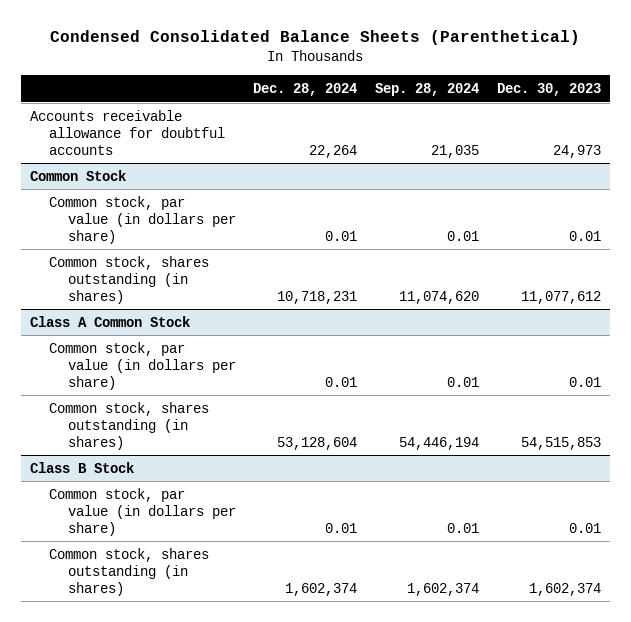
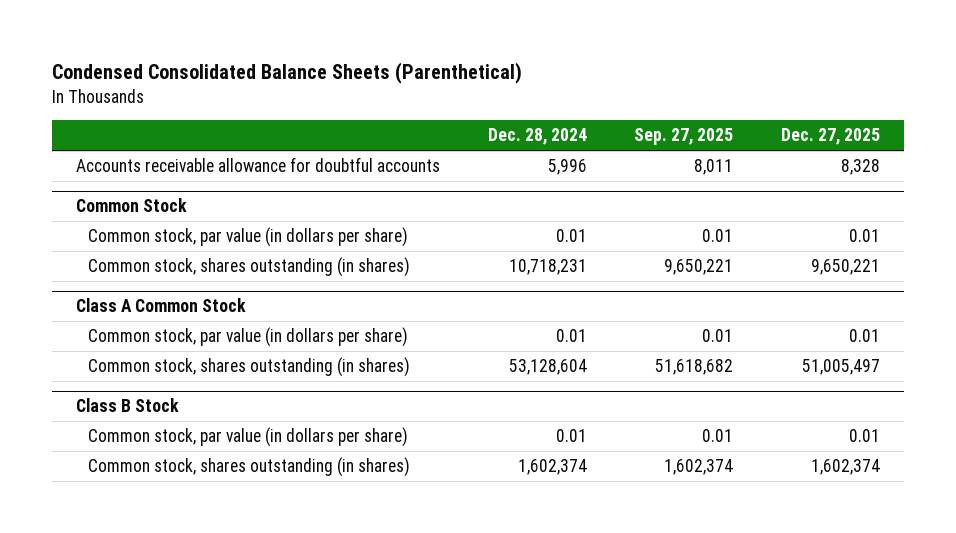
- | Dec. 28, 2024 | Sep. 28, 2024 | Dec. 30, 2023
+ | Dec. 28, 2024 | Sep. 27, 2025 | Dec. 27, 2025
- Accounts receivable allowance for doubtful accounts | 22,264 | 21,035 | 24,973
+ Accounts receivable allowance for doubtful accounts | 5,996 | 8,011 | 8,328

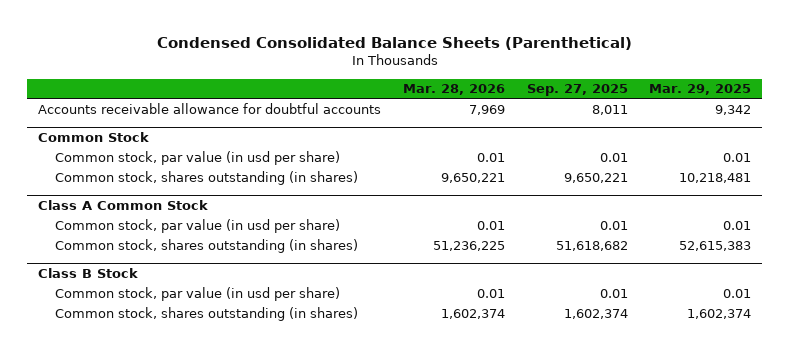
- | Dec. 28, 2024 | Sep. 27, 2025 | Dec. 27, 2025
+ | Mar. 28, 2026 | Sep. 27, 2025 | Mar. 29, 2025
@ Common Stock
- Common stock, par value (in dollars per share) | 0.01 | 0.01 | 0.01
+ Common stock, par value (in usd per share) | 0.01 | 0.01 | 0.01
@ Class A Common Stock
- Common stock, par value (in dollars per share) | 0.01 | 0.01 | 0.01
+ Common stock, par value (in usd per share) | 0.01 | 0.01 | 0.01
@ Class B Stock
- Common stock, par value (in dollars per share) | 0.01 | 0.01 | 0.01
+ Common stock, par value (in usd per share) | 0.01 | 0.01 | 0.01

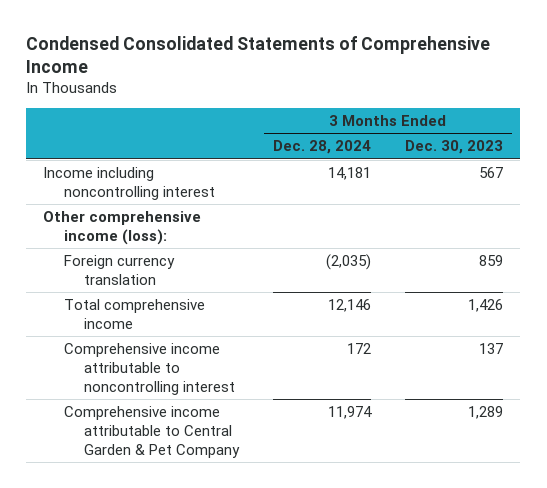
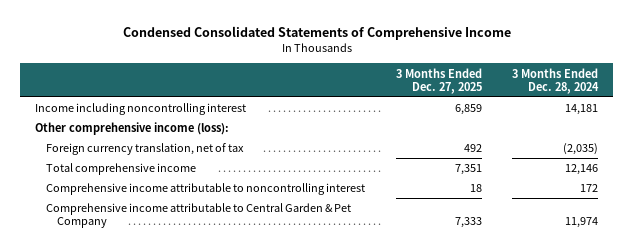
- | 3 Months Ended Dec. 28, 2024 | 3 Months Ended Dec. 30, 2023
+ | 3 Months Ended Dec. 27, 2025 | 3 Months Ended Dec. 28, 2024
- Foreign currency translation | (2,035) | 859
+ Foreign currency translation, net of tax | 492 | (2,035)

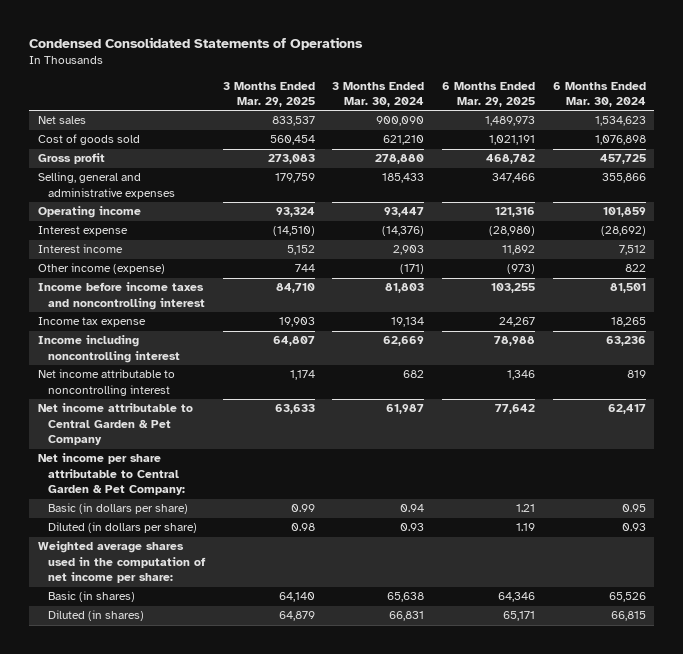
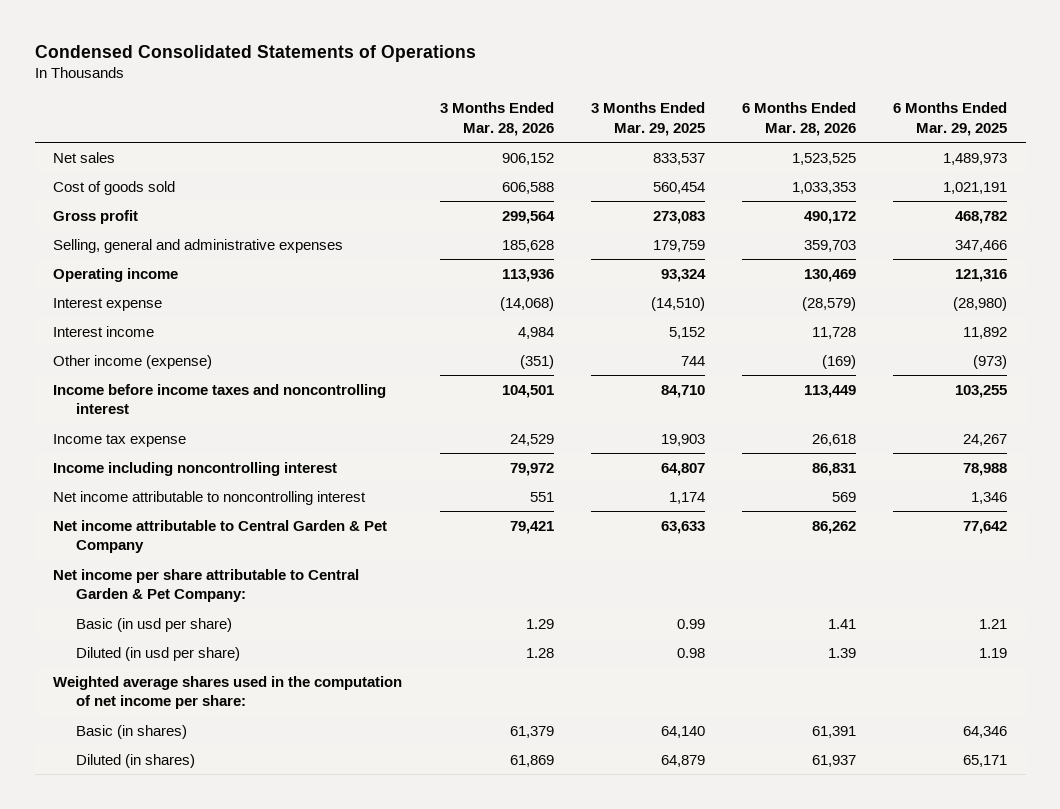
- | 3 Months Ended Mar. 29, 2025 | 3 Months Ended Mar. 30, 2024 | 6 Months Ended Mar. 29, 2025 | 6 Months Ended Mar. 30, 2024
+ | 3 Months Ended Mar. 28, 2026 | 3 Months Ended Mar. 29, 2025 | 6 Months Ended Mar. 28, 2026 | 6 Months Ended Mar. 29, 2025
- Basic (in dollars per share) | 0.99 | 0.94 | 1.21 | 0.95
- Diluted (in dollars per share) | 0.98 | 0.93 | 1.19 | 0.93
+ Basic (in usd per share) | 1.29 | 0.99 | 1.41 | 1.21
+ Diluted (in usd per share) | 1.28 | 0.98 | 1.39 | 1.19

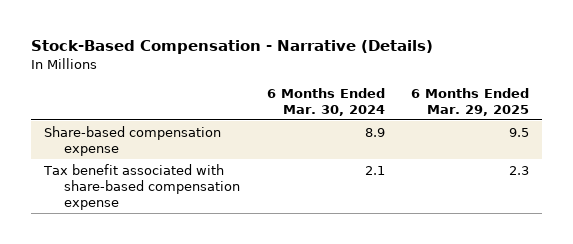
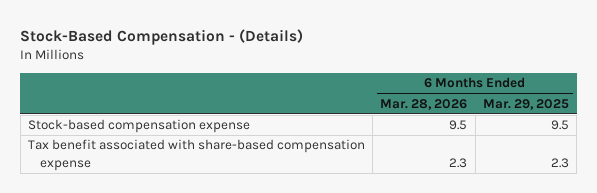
- Stock-Based Compensation - Narrative (Details)
+ Stock-Based Compensation - (Details)
- | 6 Months Ended Mar. 30, 2024 | 6 Months Ended Mar. 29, 2025
+ | 6 Months Ended Mar. 28, 2026 | 6 Months Ended Mar. 29, 2025
- Share-based compensation expense | 8.9 | 9.5
+ Stock-based compensation expense | 9.5 | 9.5

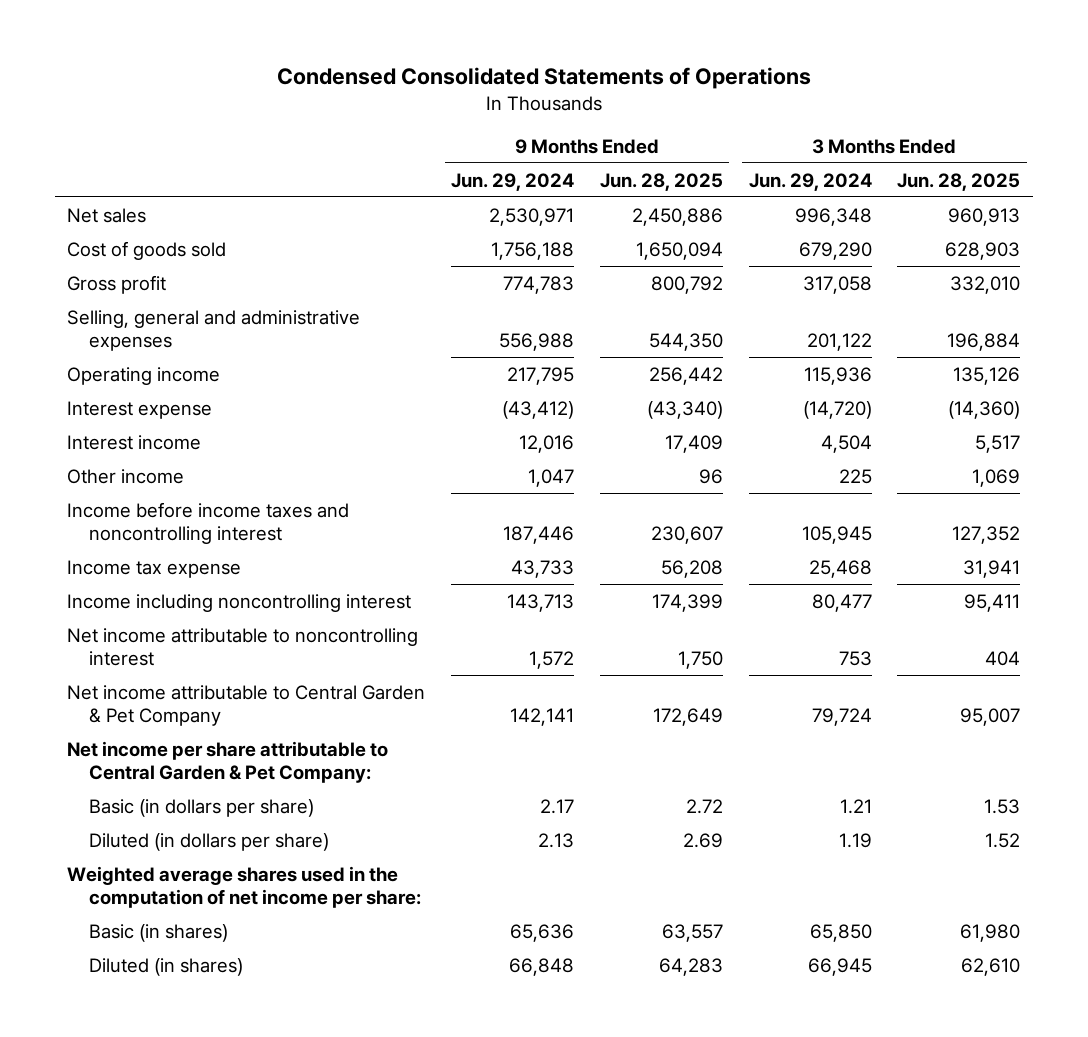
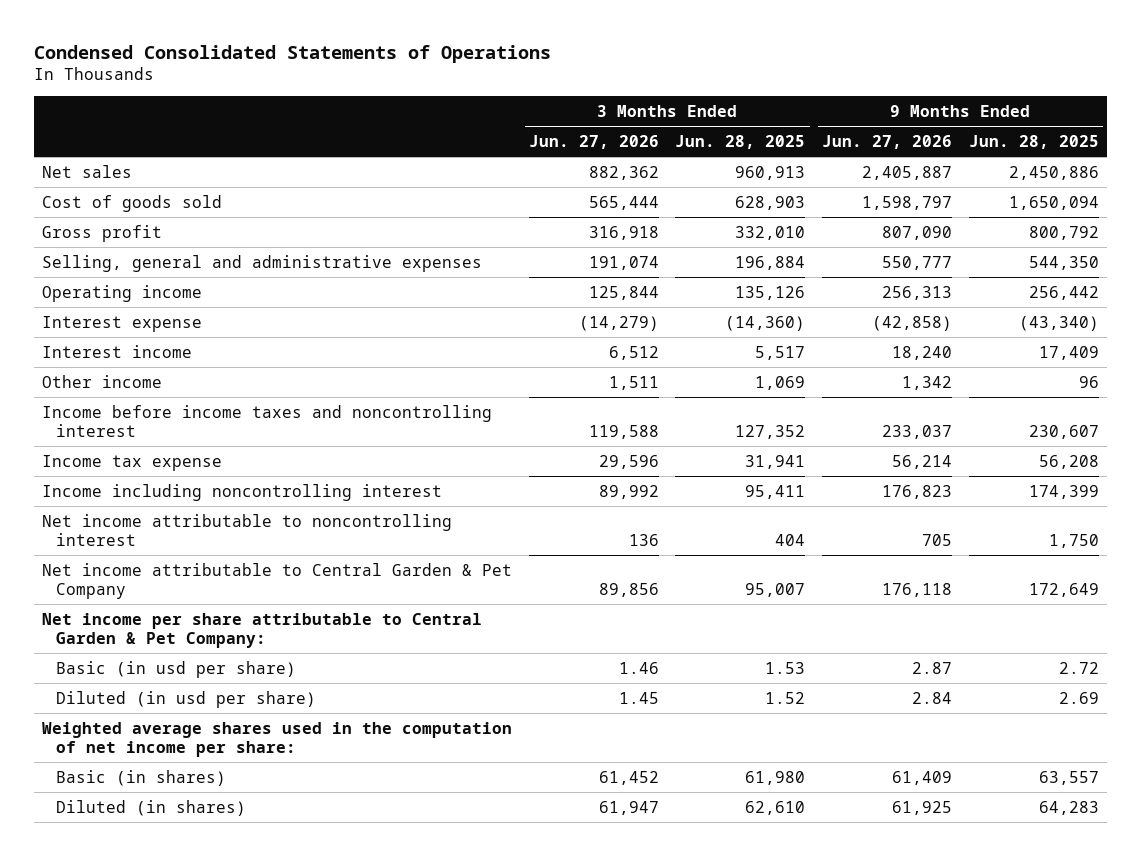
- | 9 Months Ended Jun. 29, 2024 | 9 Months Ended Jun. 28, 2025 | 3 Months Ended Jun. 29, 2024 | 3 Months Ended Jun. 28, 2025
+ | 3 Months Ended Jun. 27, 2026 | 3 Months Ended Jun. 28, 2025 | 9 Months Ended Jun. 27, 2026 | 9 Months Ended Jun. 28, 2025
- Basic (in dollars per share) | 2.17 | 2.72 | 1.21 | 1.53
- Diluted (in dollars per share) | 2.13 | 2.69 | 1.19 | 1.52
+ Basic (in usd per share) | 1.46 | 1.53 | 2.87 | 2.72
+ Diluted (in usd per share) | 1.45 | 1.52 | 2.84 | 2.69

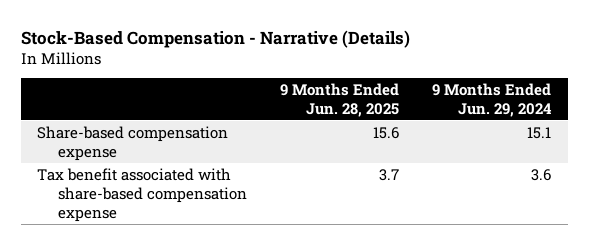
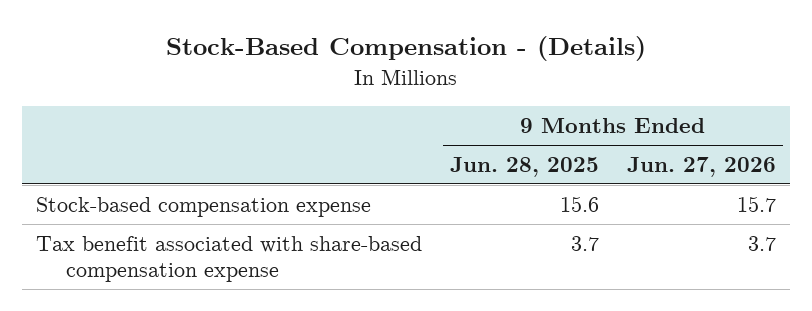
- Stock-Based Compensation - Narrative (Details)
+ Stock-Based Compensation - (Details)
- | 9 Months Ended Jun. 28, 2025 | 9 Months Ended Jun. 29, 2024
+ | 9 Months Ended Jun. 28, 2025 | 9 Months Ended Jun. 27, 2026
- Share-based compensation expense | 15.6 | 15.1
+ Stock-based compensation expense | 15.6 | 15.7

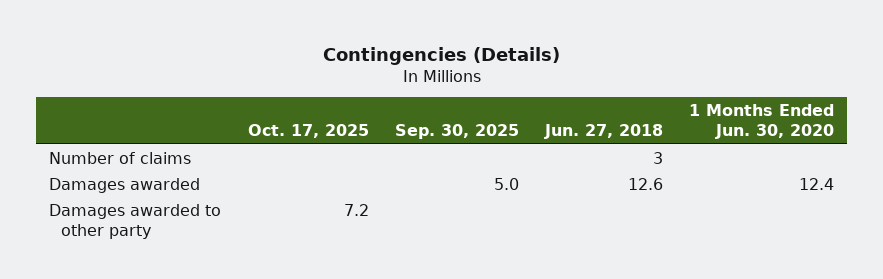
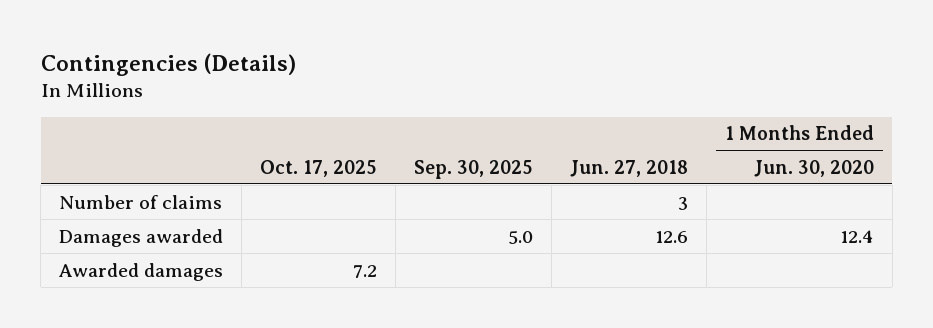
- Damages awarded to other party | 7.2 | | |
+ Awarded damages | 7.2 | | |

